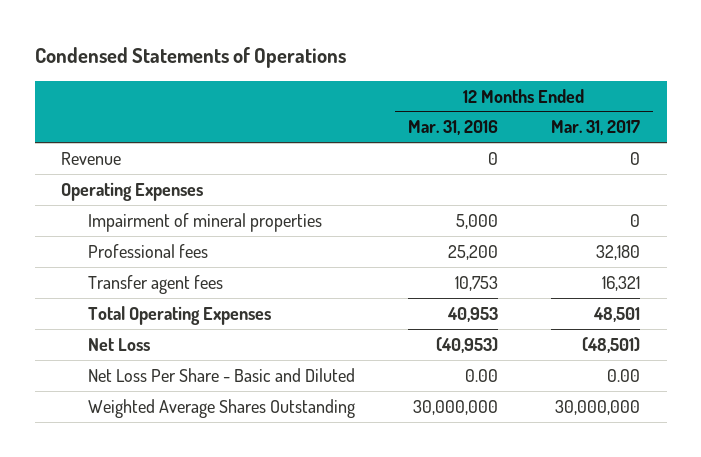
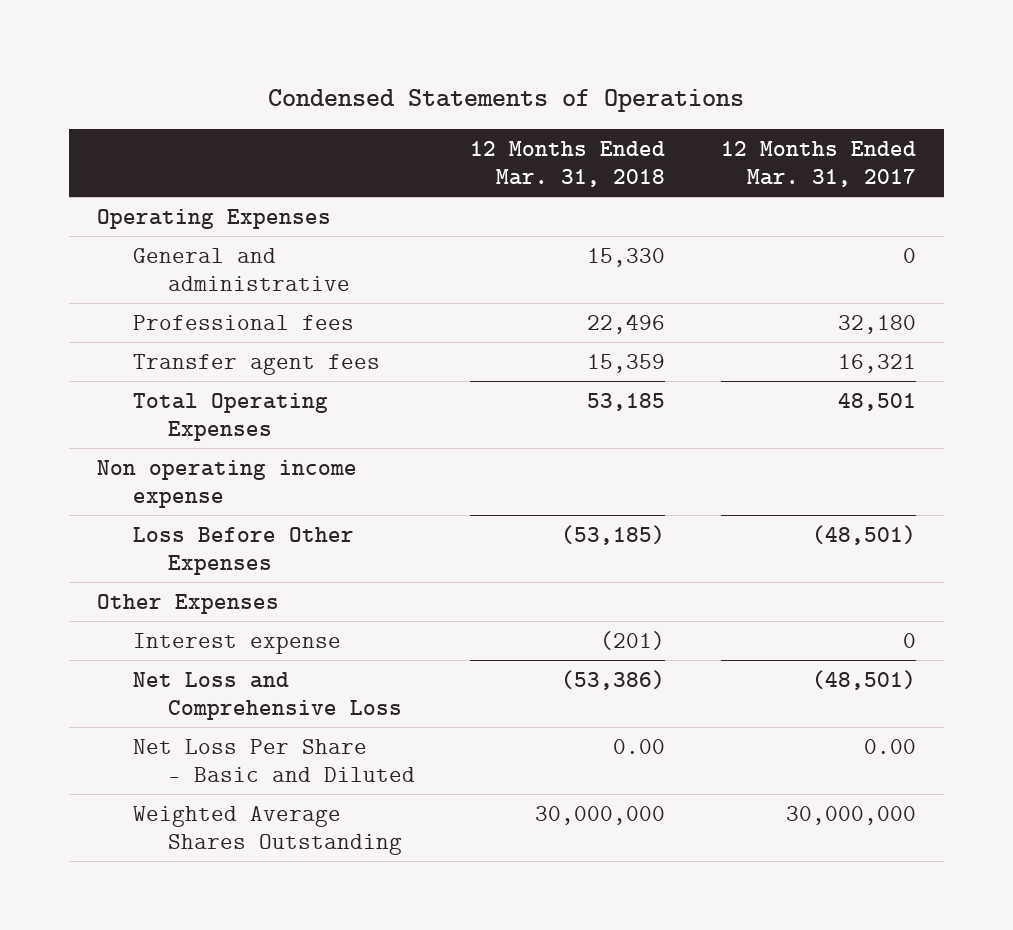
- | 12 Months Ended Mar. 31, 2016 | 12 Months Ended Mar. 31, 2017
+ | 12 Months Ended Mar. 31, 2018 | 12 Months Ended Mar. 31, 2017
- Revenue | 0 | 0
- Impairment of mineral properties | 5,000 | 0
+ General and administrative | 15,330 | 0
- Net Loss | (40,953) | (48,501)
+ Non operating income expense
+ Loss Before Other Expenses | (53,185) | (48,501)
+ Other Expenses
+ Interest expense | (201) | 0
+ Net Loss and Comprehensive Loss | (53,386) | (48,501)

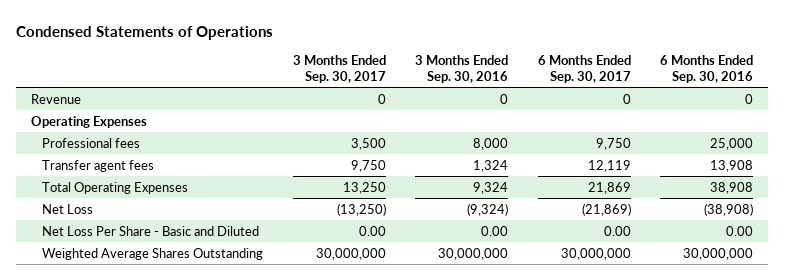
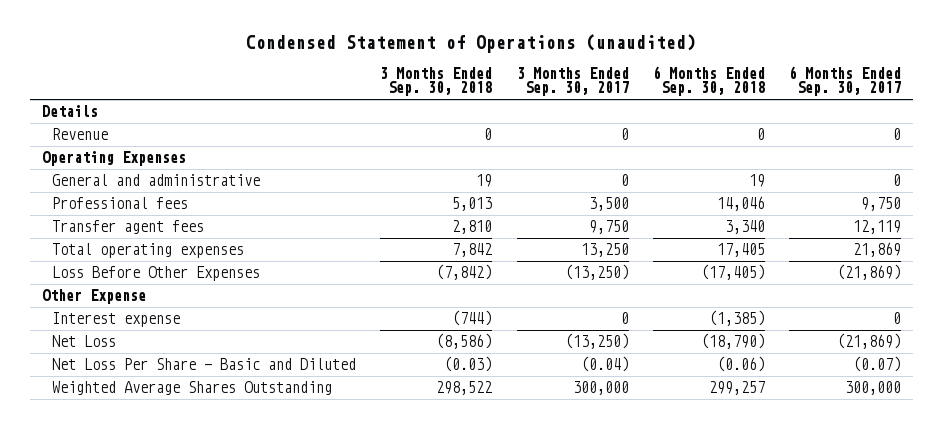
- Condensed Statements of Operations
+ Condensed Statement of Operations (unaudited)
- | 3 Months Ended Sep. 30, 2017 | 3 Months Ended Sep. 30, 2016 | 6 Months Ended Sep. 30, 2017 | 6 Months Ended Sep. 30, 2016
+ | 3 Months Ended Sep. 30, 2018 | 3 Months Ended Sep. 30, 2017 | 6 Months Ended Sep. 30, 2018 | 6 Months Ended Sep. 30, 2017
+ Details
+ General and administrative | 19 | 0 | 19 | 0
- Total Operating Expenses | 13,250 | 9,324 | 21,869 | 38,908
+ Total operating expenses | 7,842 | 13,250 | 17,405 | 21,869
+ Loss Before Other Expenses | (7,842) | (13,250) | (17,405) | (21,869)
+ Other Expense
+ Interest expense | (744) | 0 | (1,385) | 0
- Net Loss Per Share - Basic and Diluted | 0.00 | 0.00 | 0.00 | 0.00
- Weighted Average Shares Outstanding | 30,000,000 | 30,000,000 | 30,000,000 | 30,000,000
+ Net Loss Per Share - Basic and Diluted | (0.03) | (0.04) | (0.06) | (0.07)
+ Weighted Average Shares Outstanding | 298,522 | 300,000 | 299,257 | 300,000

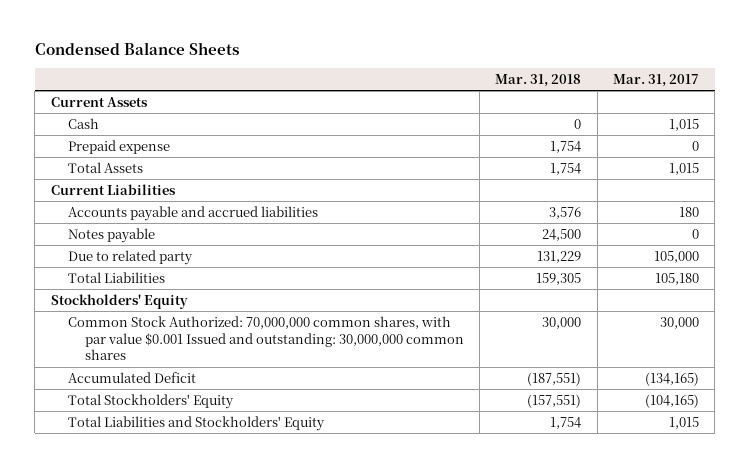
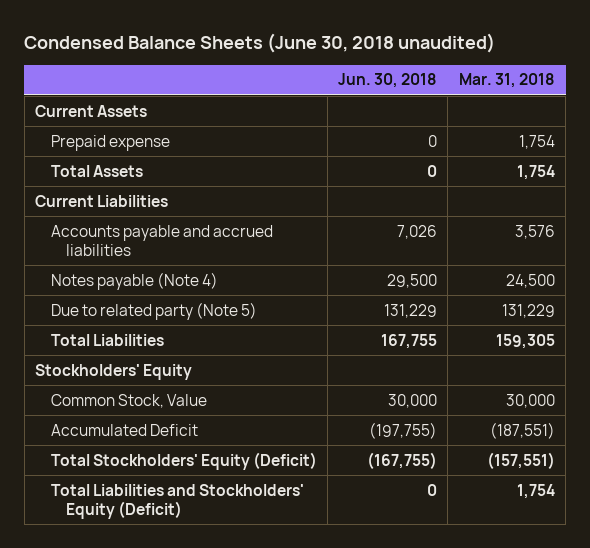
- Condensed Balance Sheets
+ Condensed Balance Sheets (June 30, 2018 unaudited)
- | Mar. 31, 2018 | Mar. 31, 2017
+ | Jun. 30, 2018 | Mar. 31, 2018
- Cash | 0 | 1,015
- Notes payable | 24,500 | 0
- Due to related party | 131,229 | 105,000
+ Notes payable (Note 4) | 29,500 | 24,500
+ Due to related party (Note 5) | 131,229 | 131,229
- Common Stock Authorized: 70,000,000 common shares, with par value $0.001 Issued and outstanding: 30,000,000 common shares | 30,000 | 30,000
+ Common Stock, Value | 30,000 | 30,000
- Total Stockholders' Equity | (157,551) | (104,165)
- Total Liabilities and Stockholders' Equity | 1,754 | 1,015
+ Total Stockholders' Equity (Deficit) | (167,755) | (157,551)
+ Total Liabilities and Stockholders' Equity (Deficit) | 0 | 1,754

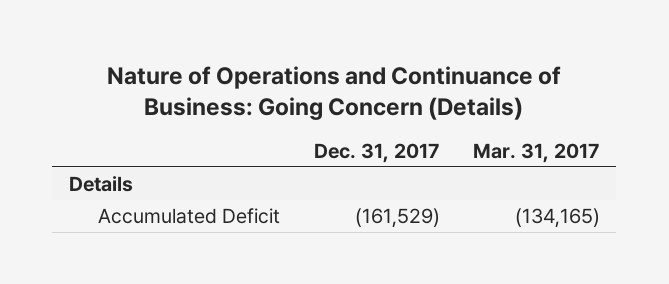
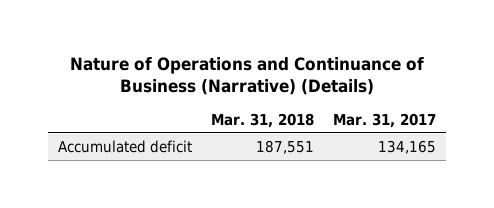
- Nature of Operations and Continuance of Business: Going Concern (Details)
+ Nature of Operations and Continuance of Business (Narrative) (Details)
- | Dec. 31, 2017 | Mar. 31, 2017
+ | Mar. 31, 2018 | Mar. 31, 2017
- Details
- Accumulated Deficit | (161,529) | (134,165)
+ Accumulated deficit | 187,551 | 134,165

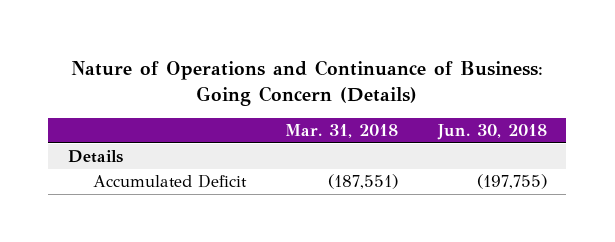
- Nature of Operations and Continuance of Business (Narrative) (Details)
+ Nature of Operations and Continuance of Business: Going Concern (Details)
- | Mar. 31, 2018 | Mar. 31, 2017
+ | Mar. 31, 2018 | Jun. 30, 2018
- Accumulated deficit | 187,551 | 134,165
+ Details
+ Accumulated Deficit | (187,551) | (197,755)

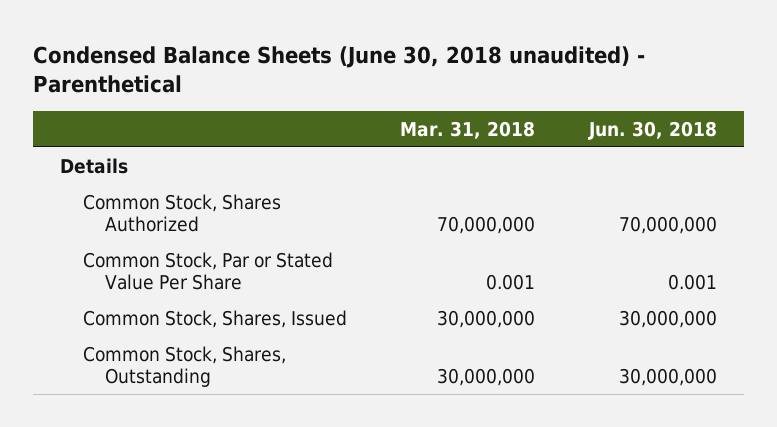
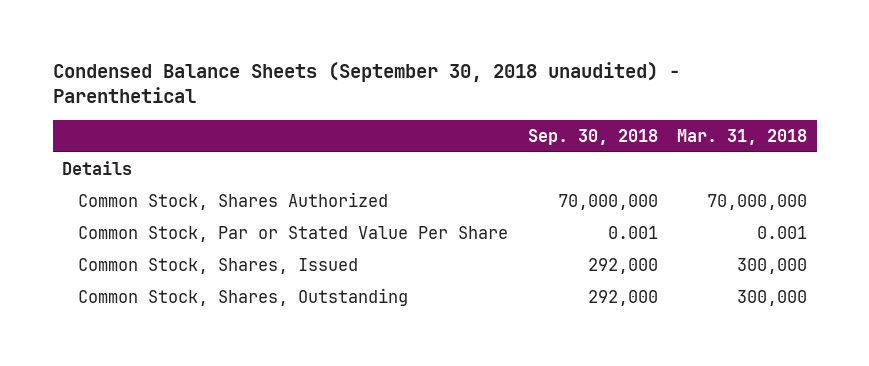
- Condensed Balance Sheets (June 30, 2018 unaudited) - Parenthetical
+ Condensed Balance Sheets (September 30, 2018 unaudited) - Parenthetical
- | Mar. 31, 2018 | Jun. 30, 2018
+ | Sep. 30, 2018 | Mar. 31, 2018
- Common Stock, Shares, Issued | 30,000,000 | 30,000,000
- Common Stock, Shares, Outstanding | 30,000,000 | 30,000,000
+ Common Stock, Shares, Issued | 292,000 | 300,000
+ Common Stock, Shares, Outstanding | 292,000 | 300,000

